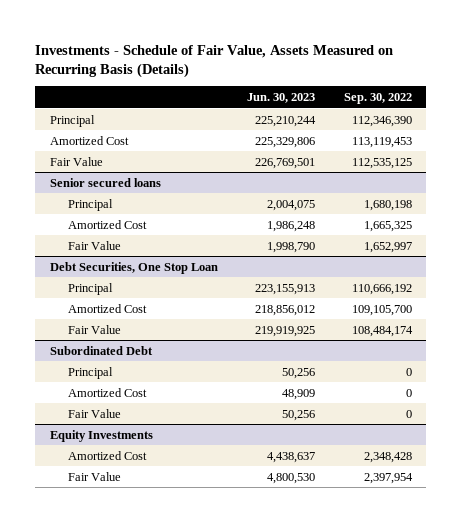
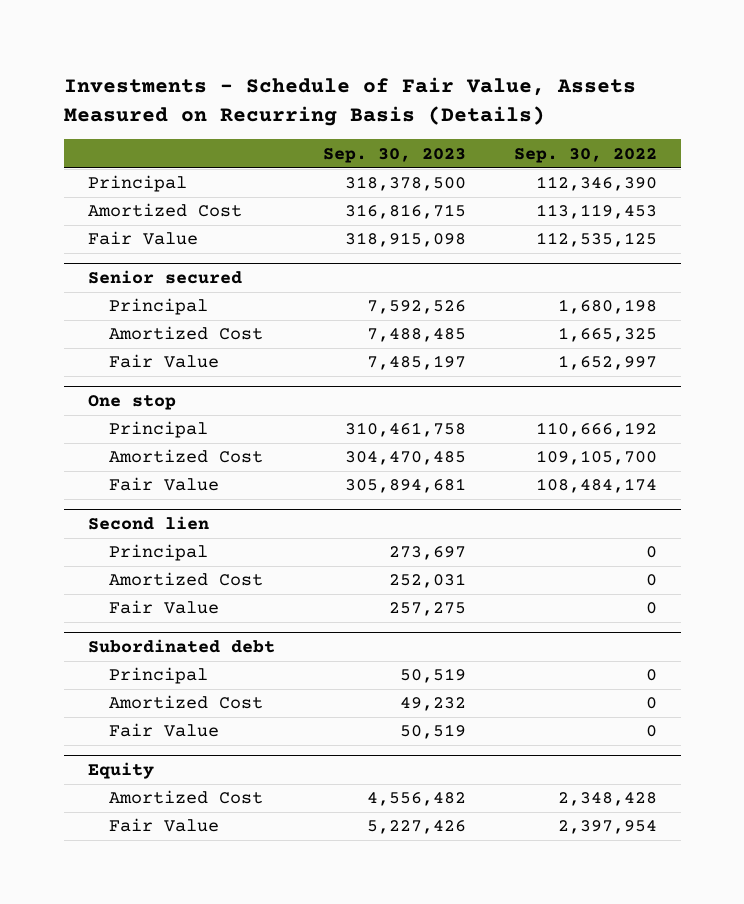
- | Jun. 30, 2023 | Sep. 30, 2022
+ | Sep. 30, 2023 | Sep. 30, 2022
- Senior secured loans
+ Senior secured
- Debt Securities, One Stop Loan
+ One stop
- Subordinated Debt
+ Second lien
- Equity Investments
+ Subordinated debt
+ Principal | 50,519 | 0
+ Amortized Cost | 49,232 | 0
+ Fair Value | 50,519 | 0
+ Equity

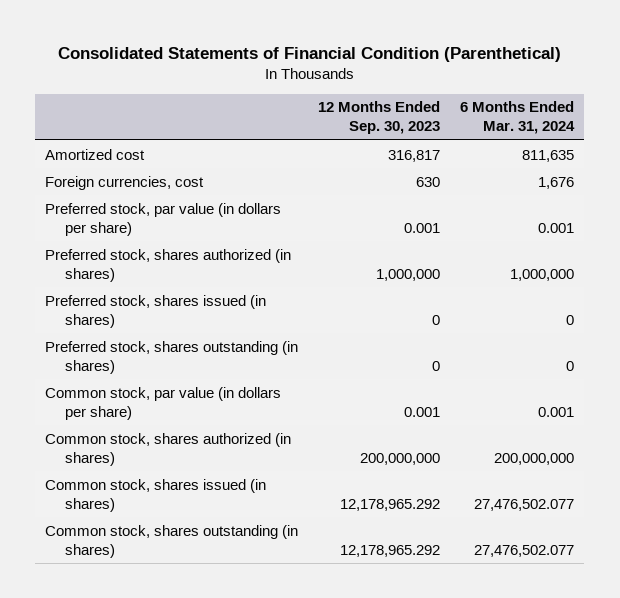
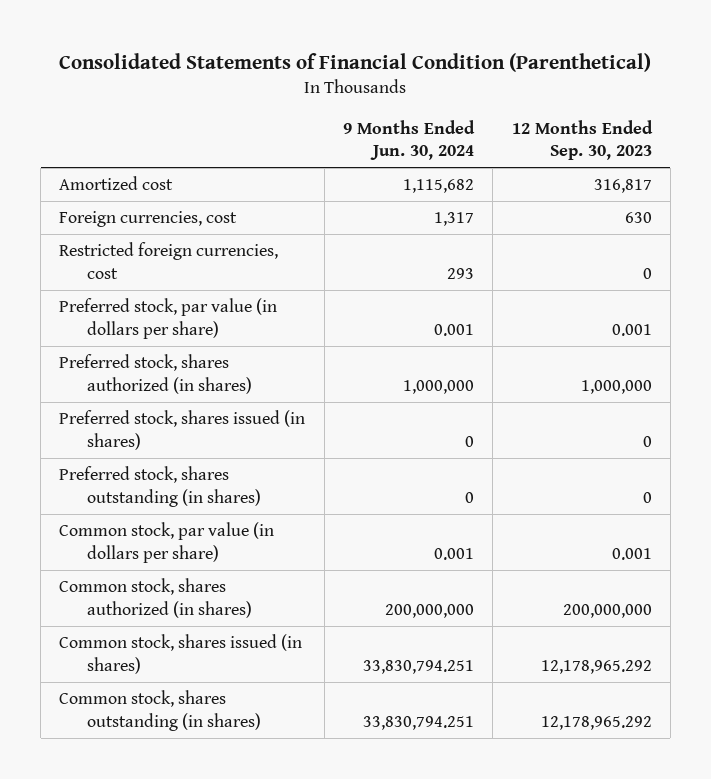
- | 12 Months Ended Sep. 30, 2023 | 6 Months Ended Mar. 31, 2024
+ | 9 Months Ended Jun. 30, 2024 | 12 Months Ended Sep. 30, 2023
+ Restricted foreign currencies, cost | 293 | 0

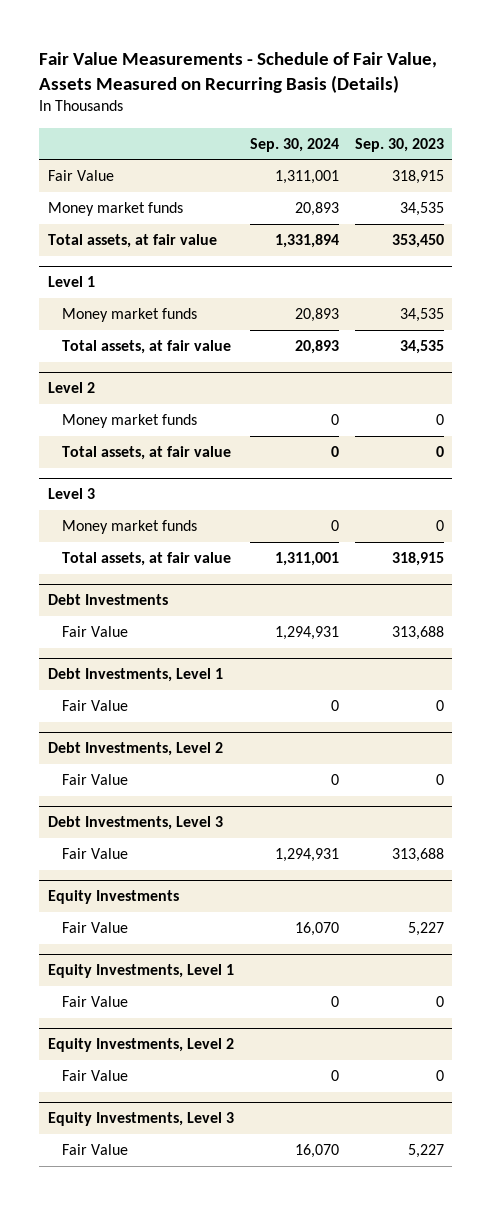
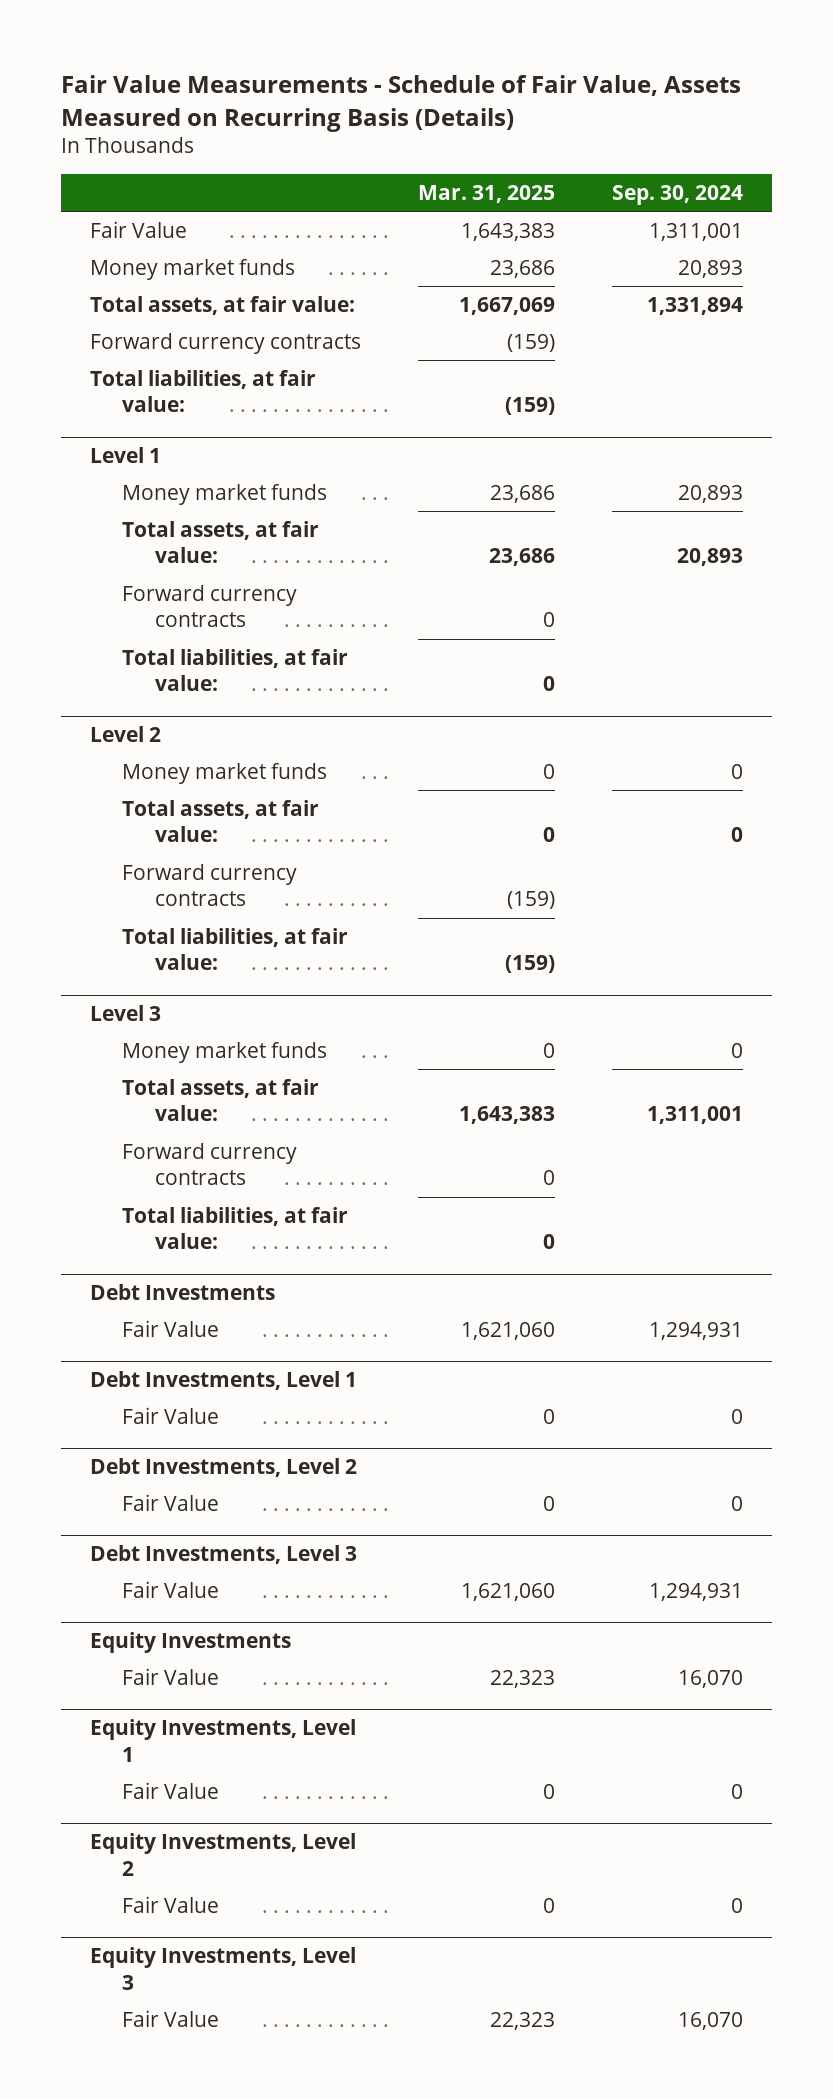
- | Sep. 30, 2024 | Sep. 30, 2023
+ | Mar. 31, 2025 | Sep. 30, 2024
- Total assets, at fair value | 1,331,894 | 353,450
+ Total assets, at fair value: | 1,667,069 | 1,331,894
+ Forward currency contracts | (159) |
+ Total liabilities, at fair value: | (159) |
@ Level 1
- Total assets, at fair value | 20,893 | 34,535
+ Total assets, at fair value: | 23,686 | 20,893
+ Forward currency contracts | 0 |
+ Total liabilities, at fair value: | 0 |
@ Level 2
- Total assets, at fair value | 0 | 0
+ Total assets, at fair value: | 0 | 0
+ Forward currency contracts | (159) |
+ Total liabilities, at fair value: | (159) |
@ Level 3
- Total assets, at fair value | 1,311,001 | 318,915
+ Total assets, at fair value: | 1,643,383 | 1,311,001
+ Forward currency contracts | 0 |
+ Total liabilities, at fair value: | 0 |

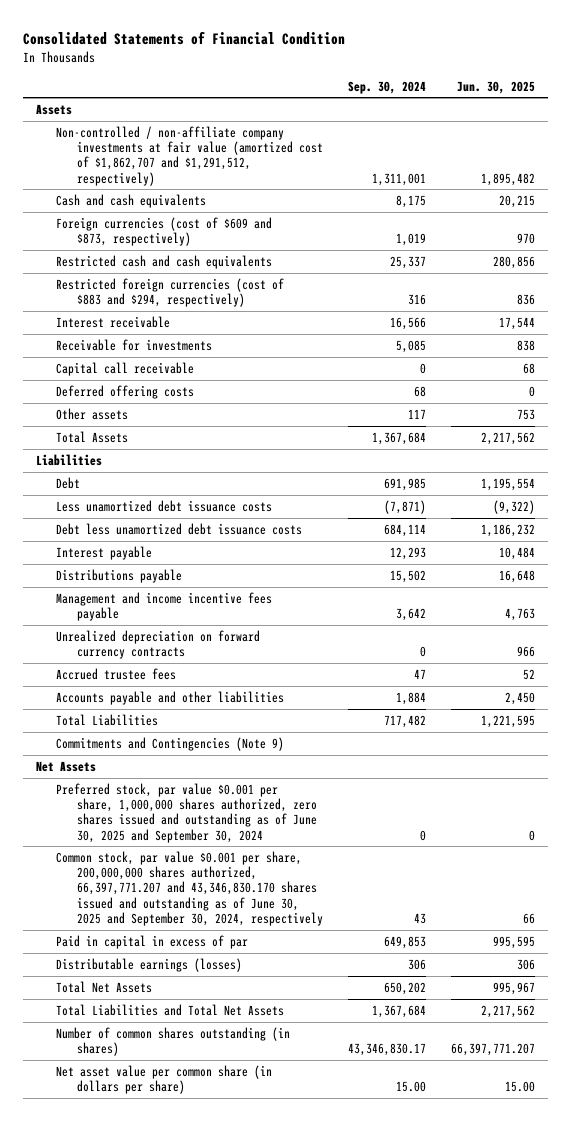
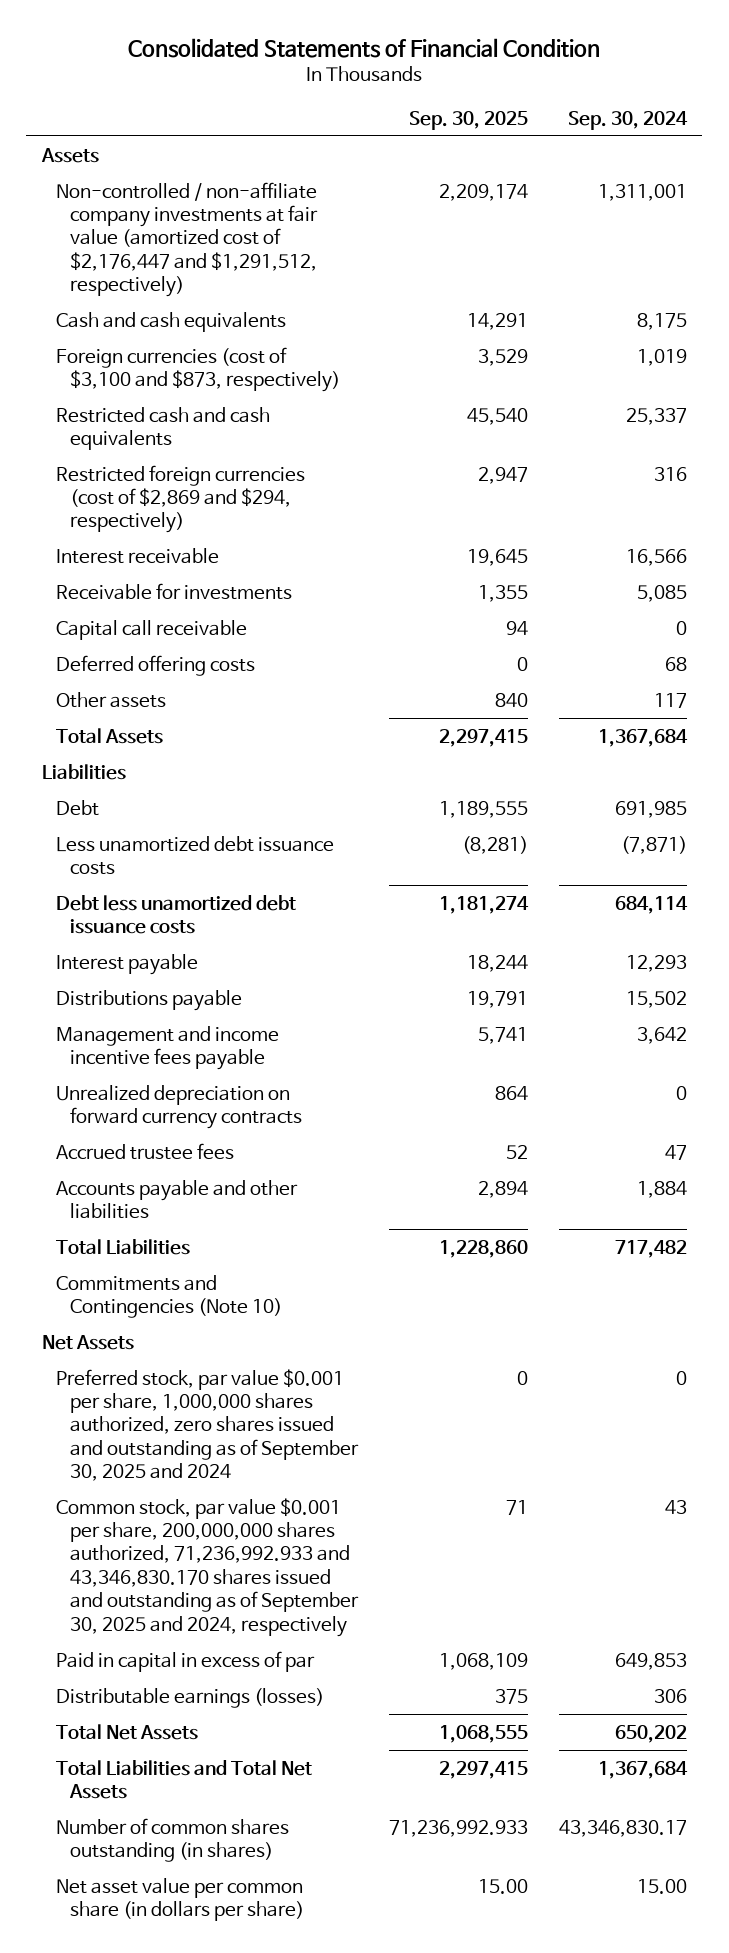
- | Sep. 30, 2024 | Jun. 30, 2025
+ | Sep. 30, 2025 | Sep. 30, 2024
- Non-controlled / non-affiliate company investments at fair value (amortized cost of $1,862,707 and $1,291,512, respectively) | 1,311,001 | 1,895,482
+ Non-controlled / non-affiliate company investments at fair value (amortized cost of $2,176,447 and $1,291,512, respectively) | 2,209,174 | 1,311,001
- Foreign currencies (cost of $609 and $873, respectively) | 1,019 | 970
+ Foreign currencies (cost of $3,100 and $873, respectively) | 3,529 | 1,019
- Restricted foreign currencies (cost of $883 and $294, respectively) | 316 | 836
+ Restricted foreign currencies (cost of $2,869 and $294, respectively) | 2,947 | 316
- Commitments and Contingencies (Note 9)
+ Commitments and Contingencies (Note 10)
- Preferred stock, par value $0.001 per share, 1,000,000 shares authorized, zero shares issued and outstanding as of June 30, 2025 and September 30, 2024 | 0 | 0
- Common stock, par value $0.001 per share, 200,000,000 shares authorized, 66,397,771.207 and 43,346,830.170 shares issued and outstanding as of June 30, 2025 and September 30, 2024, respectively | 43 | 66
+ Preferred stock, par value $0.001 per share, 1,000,000 shares authorized, zero shares issued and outstanding as of September 30, 2025 and 2024 | 0 | 0
+ Common stock, par value $0.001 per share, 200,000,000 shares authorized, 71,236,992.933 and 43,346,830.170 shares issued and outstanding as of September 30, 2025 and 2024, respectively | 71 | 43

